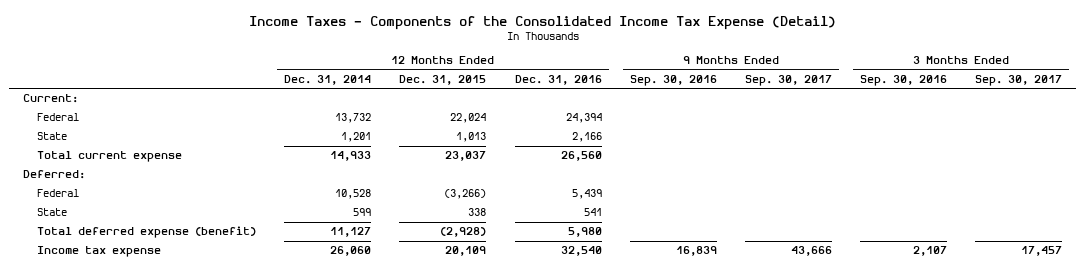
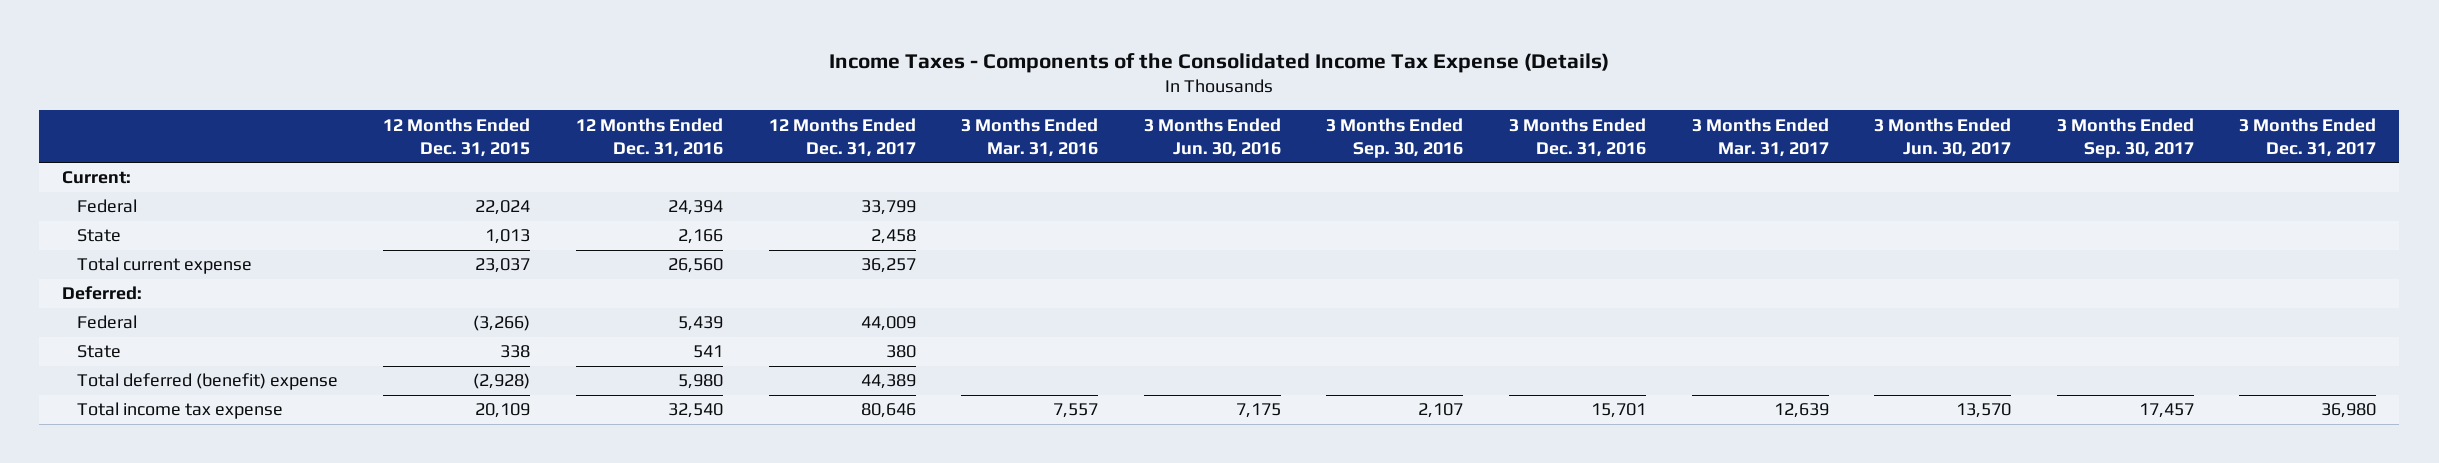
- Income Taxes - Components of the Consolidated Income Tax Expense (Detail)
+ Income Taxes - Components of the Consolidated Income Tax Expense (Details)
- | 12 Months Ended Dec. 31, 2014 | 12 Months Ended Dec. 31, 2015 | 12 Months Ended Dec. 31, 2016 | 9 Months Ended Sep. 30, 2016 | 9 Months Ended Sep. 30, 2017 | 3 Months Ended Sep. 30, 2016 | 3 Months Ended Sep. 30, 2017
+ | 12 Months Ended Dec. 31, 2015 | 12 Months Ended Dec. 31, 2016 | 12 Months Ended Dec. 31, 2017 | 3 Months Ended Mar. 31, 2016 | 3 Months Ended Jun. 30, 2016 | 3 Months Ended Sep. 30, 2016 | 3 Months Ended Dec. 31, 2016 | 3 Months Ended Mar. 31, 2017 | 3 Months Ended Jun. 30, 2017 | 3 Months Ended Sep. 30, 2017 | 3 Months Ended Dec. 31, 2017
- Total deferred expense (benefit) | 11,127 | (2,928) | 5,980 | | | |
- Income tax expense | 26,060 | 20,109 | 32,540 | 16,839 | 43,666 | 2,107 | 17,457
+ Total deferred (benefit) expense | (2,928) | 5,980 | 44,389 | | | | | | | |
+ Total income tax expense | 20,109 | 32,540 | 80,646 | 7,557 | 7,175 | 2,107 | 15,701 | 12,639 | 13,570 | 17,457 | 36,980

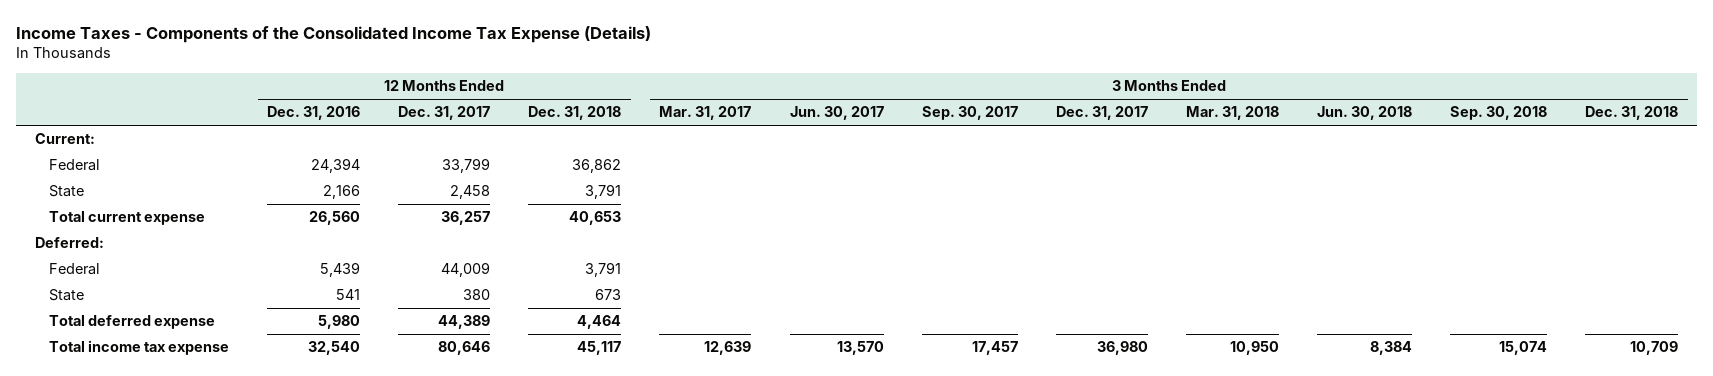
- | 12 Months Ended Dec. 31, 2015 | 12 Months Ended Dec. 31, 2016 | 12 Months Ended Dec. 31, 2017 | 3 Months Ended Mar. 31, 2016 | 3 Months Ended Jun. 30, 2016 | 3 Months Ended Sep. 30, 2016 | 3 Months Ended Dec. 31, 2016 | 3 Months Ended Mar. 31, 2017 | 3 Months Ended Jun. 30, 2017 | 3 Months Ended Sep. 30, 2017 | 3 Months Ended Dec. 31, 2017
+ | 12 Months Ended Dec. 31, 2016 | 12 Months Ended Dec. 31, 2017 | 12 Months Ended Dec. 31, 2018 | 3 Months Ended Mar. 31, 2017 | 3 Months Ended Jun. 30, 2017 | 3 Months Ended Sep. 30, 2017 | 3 Months Ended Dec. 31, 2017 | 3 Months Ended Mar. 31, 2018 | 3 Months Ended Jun. 30, 2018 | 3 Months Ended Sep. 30, 2018 | 3 Months Ended Dec. 31, 2018
- Total deferred (benefit) expense | (2,928) | 5,980 | 44,389 | | | | | | | |
+ Total deferred expense | 5,980 | 44,389 | 4,464 | | | | | | | |

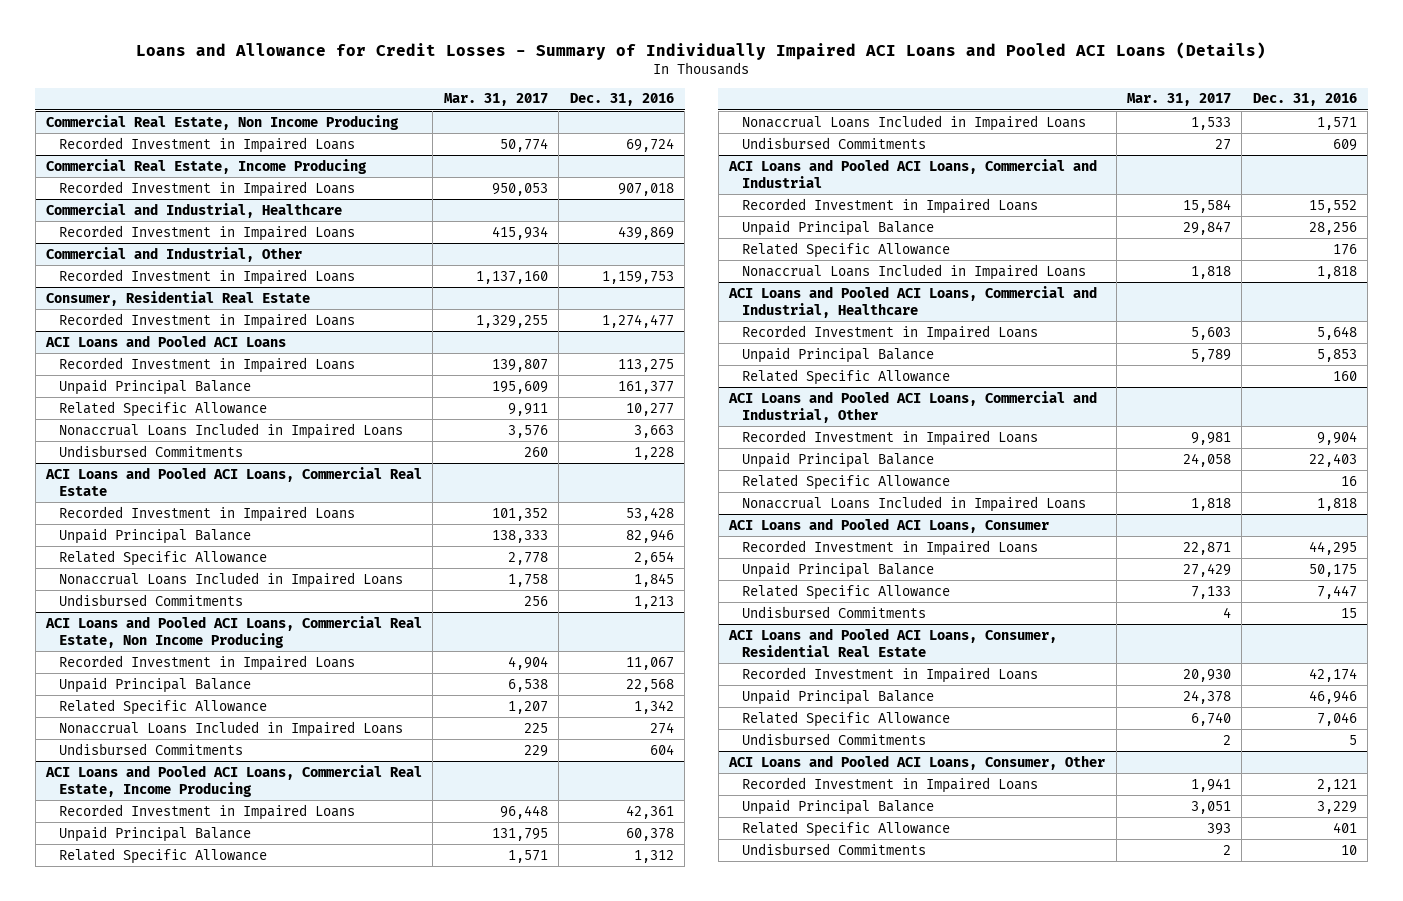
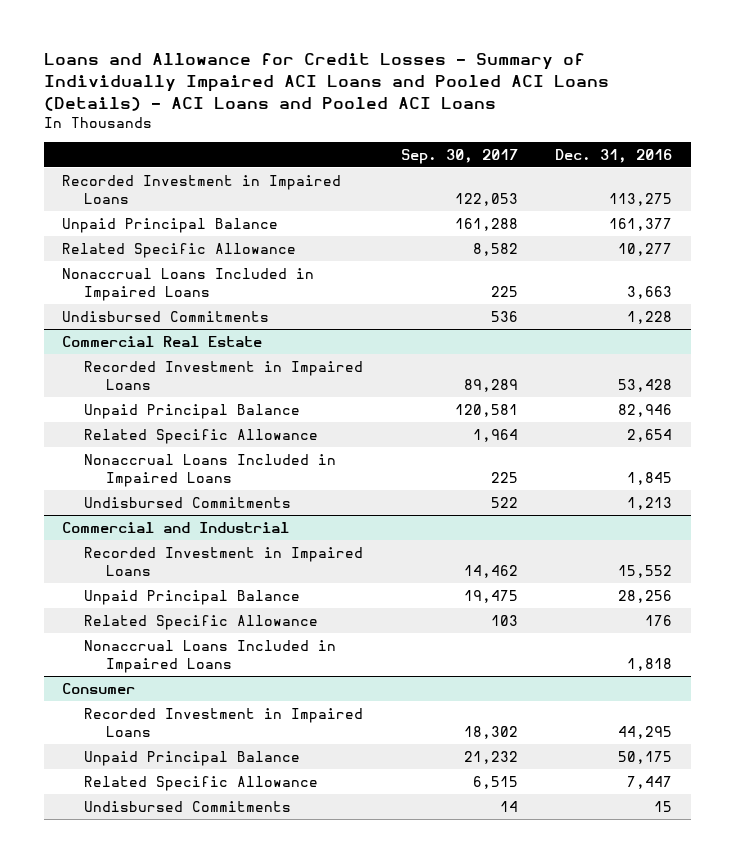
- Loans and Allowance for Credit Losses - Summary of Individually Impaired ACI Loans and Pooled ACI Loans (Details)
+ Loans and Allowance for Credit Losses - Summary of Individually Impaired ACI Loans and Pooled ACI Loans (Details) - ACI Loans and Pooled ACI Loans
- | Mar. 31, 2017 | Dec. 31, 2016
+ | Sep. 30, 2017 | Dec. 31, 2016
- Commercial Real Estate, Non Income Producing
- Recorded Investment in Impaired Loans | 50,774 | 69,724
- Commercial Real Estate, Income Producing
- Recorded Investment in Impaired Loans | 950,053 | 907,018
- Commercial and Industrial, Healthcare
- Recorded Investment in Impaired Loans | 415,934 | 439,869
- Commercial and Industrial, Other
- Recorded Investment in Impaired Loans | 1,137,160 | 1,159,753
- Consumer, Residential Real Estate
- Recorded Investment in Impaired Loans | 1,329,255 | 1,274,477
- ACI Loans and Pooled ACI Loans
- ACI Loans and Pooled ACI Loans, Commercial Real Estate
+ Commercial Real Estate
- ACI Loans and Pooled ACI Loans, Commercial Real Estate, Non Income Producing
- Recorded Investment in Impaired Loans | 4,904 | 11,067
- Unpaid Principal Balance | 6,538 | 22,568
- Related Specific Allowance | 1,207 | 1,342
- Nonaccrual Loans Included in Impaired Loans | 225 | 274
- Undisbursed Commitments | 229 | 604
- ACI Loans and Pooled ACI Loans, Commercial Real Estate, Income Producing
- Recorded Investment in Impaired Loans | 96,448 | 42,361
- Unpaid Principal Balance | 131,795 | 60,378
- Related Specific Allowance | 1,571 | 1,312
- Nonaccrual Loans Included in Impaired Loans | 1,533 | 1,571
- Undisbursed Commitments | 27 | 609
- ACI Loans and Pooled ACI Loans, Commercial and Industrial
+ Commercial and Industrial
- ACI Loans and Pooled ACI Loans, Commercial and Industrial, Healthcare
- Recorded Investment in Impaired Loans | 5,603 | 5,648
- Unpaid Principal Balance | 5,789 | 5,853
- Related Specific Allowance | | 160
- ACI Loans and Pooled ACI Loans, Commercial and Industrial, Other
- Recorded Investment in Impaired Loans | 9,981 | 9,904
- Unpaid Principal Balance | 24,058 | 22,403
- Related Specific Allowance | | 16
- Nonaccrual Loans Included in Impaired Loans | 1,818 | 1,818
- ACI Loans and Pooled ACI Loans, Consumer
+ Consumer
- ACI Loans and Pooled ACI Loans, Consumer, Residential Real Estate
- Recorded Investment in Impaired Loans | 20,930 | 42,174
- Unpaid Principal Balance | 24,378 | 46,946
- Related Specific Allowance | 6,740 | 7,046
- Undisbursed Commitments | 2 | 5
- ACI Loans and Pooled ACI Loans, Consumer, Other
- Recorded Investment in Impaired Loans | 1,941 | 2,121
- Unpaid Principal Balance | 3,051 | 3,229
- Related Specific Allowance | 393 | 401
- Undisbursed Commitments | 2 | 10

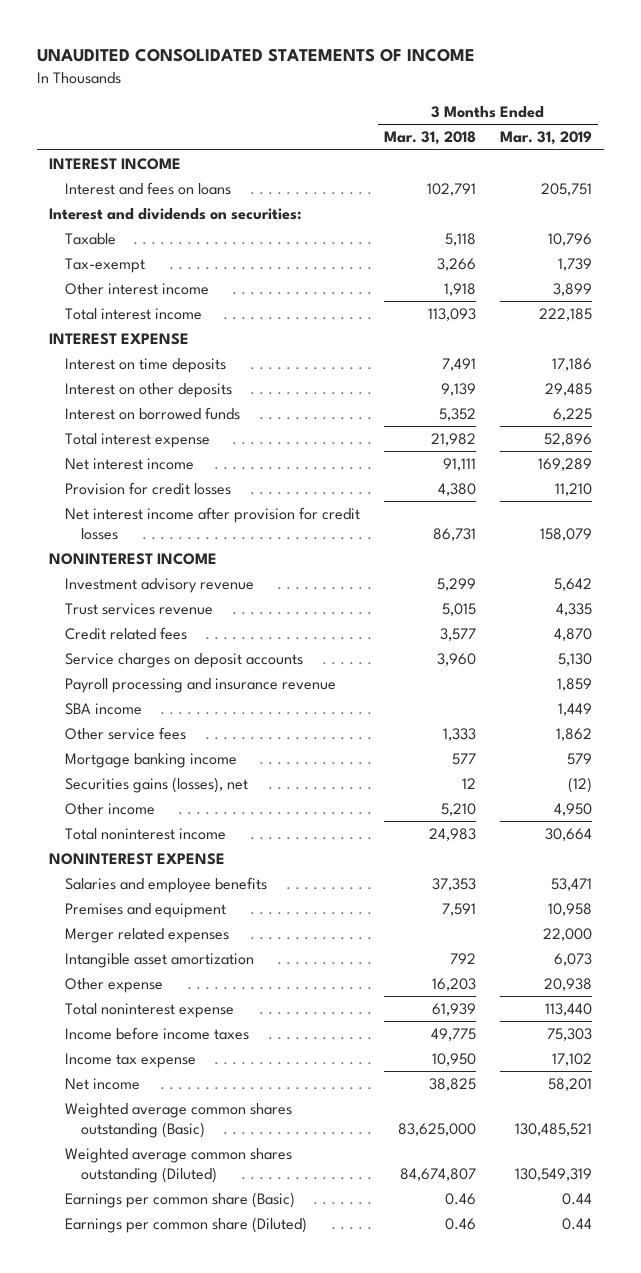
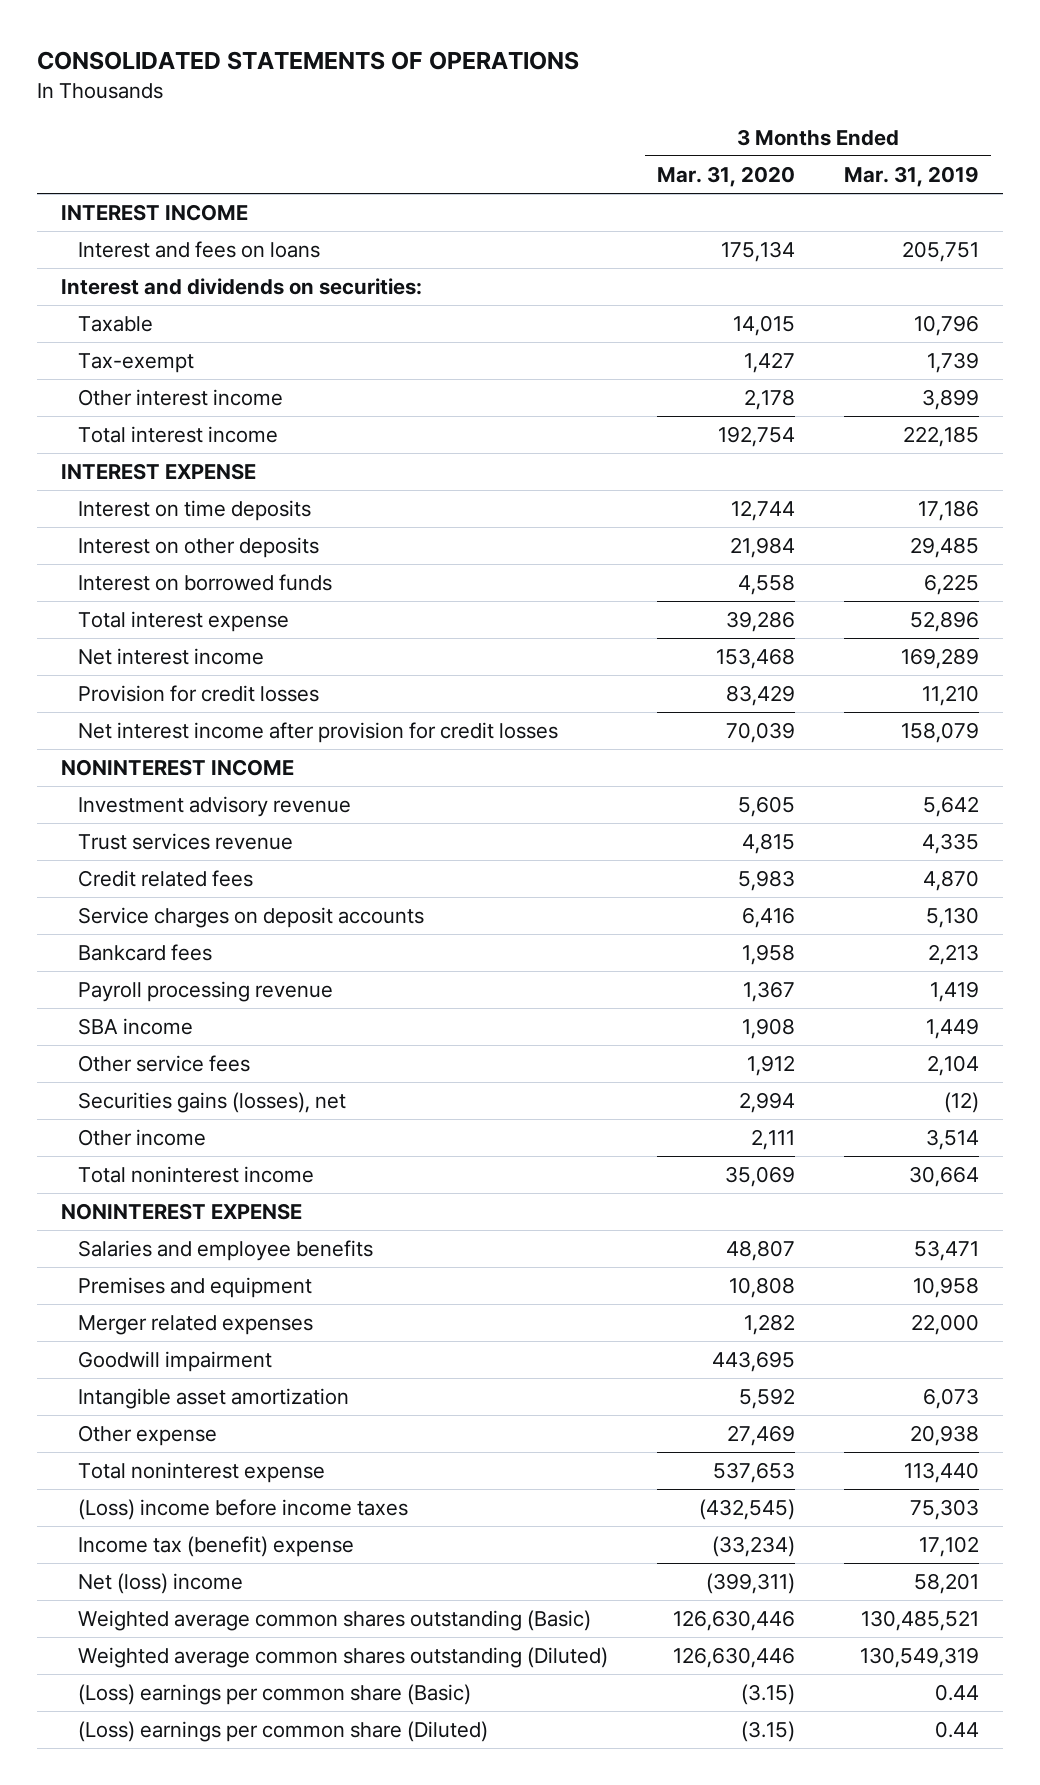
- UNAUDITED CONSOLIDATED STATEMENTS OF INCOME
+ CONSOLIDATED STATEMENTS OF OPERATIONS
- | 3 Months Ended Mar. 31, 2018 | 3 Months Ended Mar. 31, 2019
+ | 3 Months Ended Mar. 31, 2020 | 3 Months Ended Mar. 31, 2019
- Payroll processing and insurance revenue | | 1,859
+ Bankcard fees | 1,958 | 2,213
+ Payroll processing revenue | 1,367 | 1,419
- Other service fees | 1,333 | 1,862
- Mortgage banking income | 577 | 579
+ Other service fees | 1,912 | 2,104
- Other income | 5,210 | 4,950
+ Other income | 2,111 | 3,514
+ Goodwill impairment | 443,695 |
- Income before income taxes | 49,775 | 75,303
- Income tax expense | 10,950 | 17,102
- Net income | 38,825 | 58,201
+ (Loss) income before income taxes | (432,545) | 75,303
+ Income tax (benefit) expense | (33,234) | 17,102
+ Net (loss) income | (399,311) | 58,201
- Earnings per common share (Basic) | 0.46 | 0.44
- Earnings per common share (Diluted) | 0.46 | 0.44
+ (Loss) earnings per common share (Basic) | (3.15) | 0.44
+ (Loss) earnings per common share (Diluted) | (3.15) | 0.44

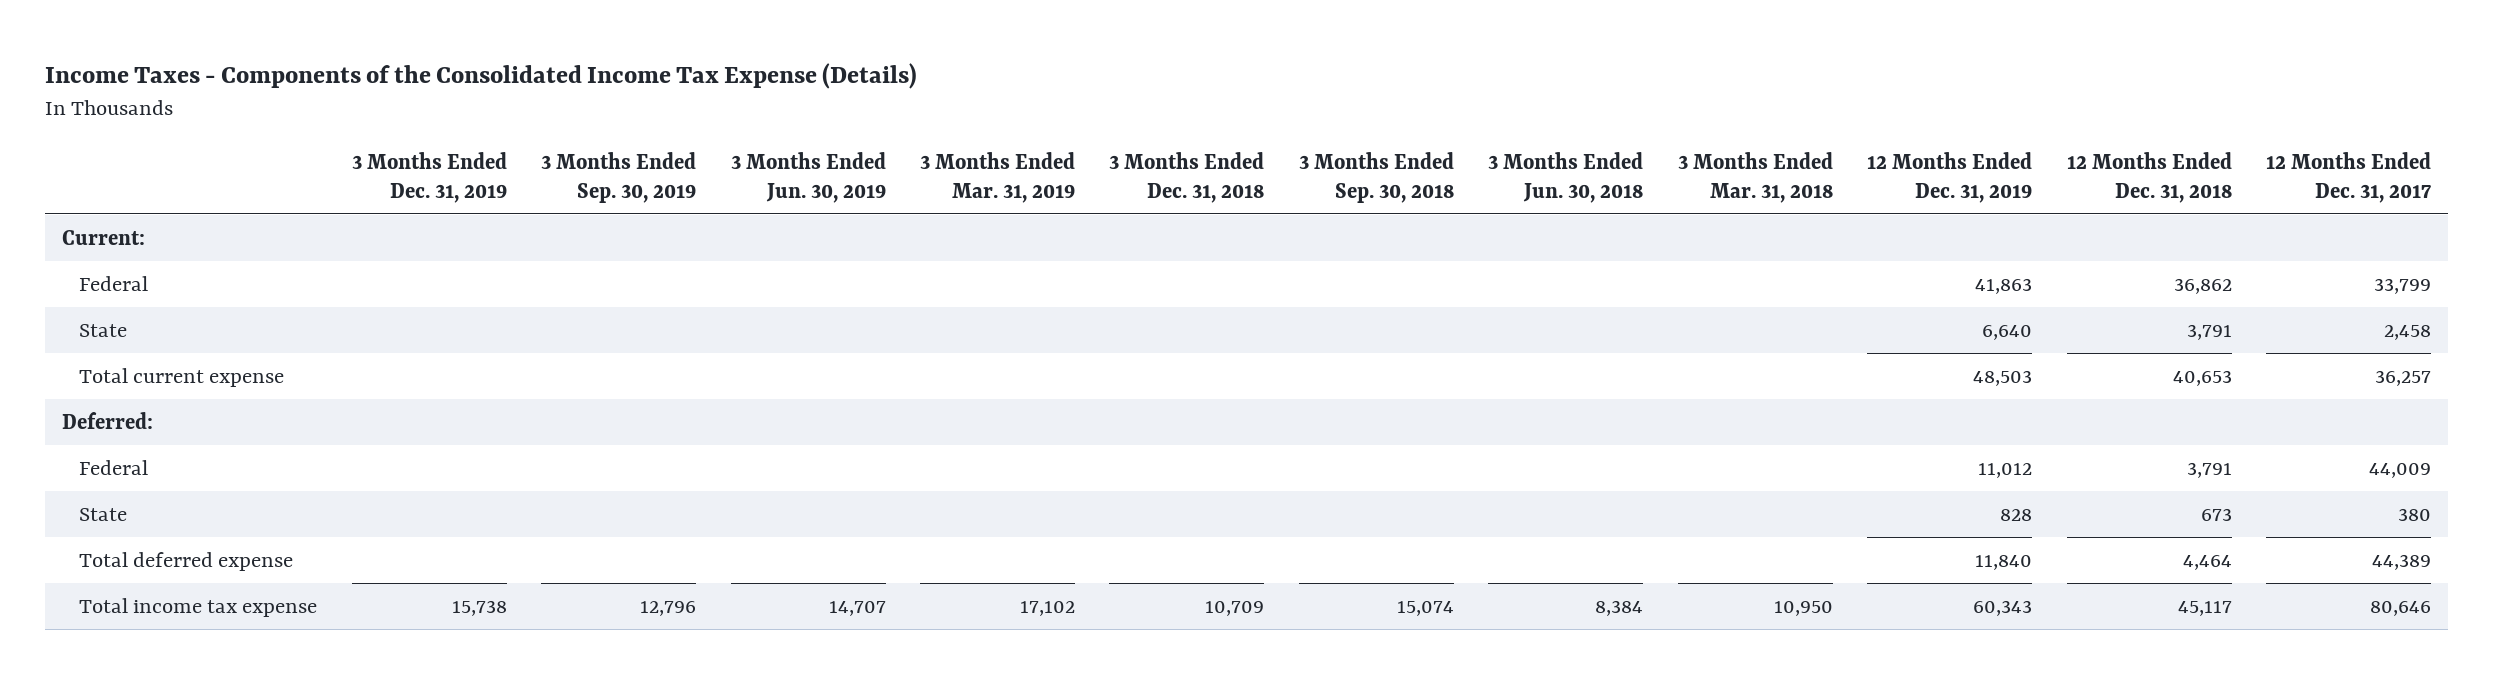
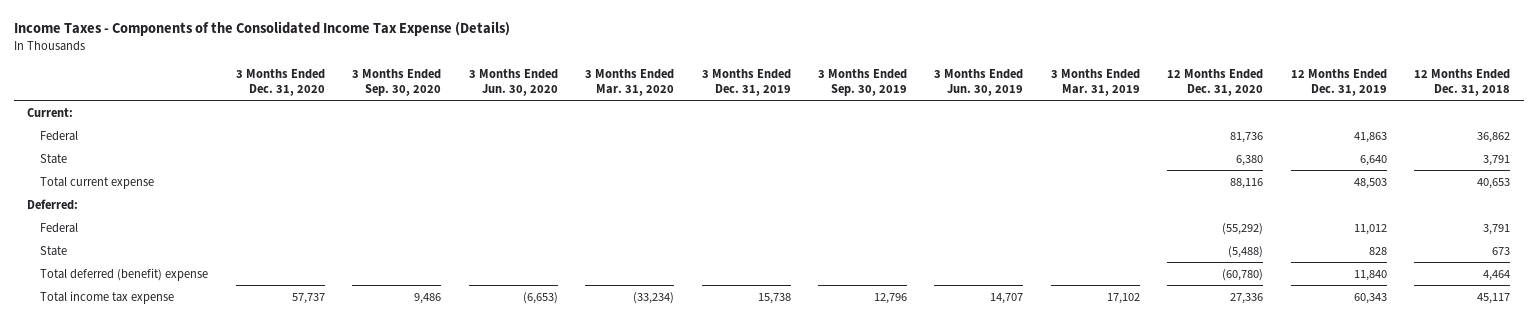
- | 3 Months Ended Dec. 31, 2019 | 3 Months Ended Sep. 30, 2019 | 3 Months Ended Jun. 30, 2019 | 3 Months Ended Mar. 31, 2019 | 3 Months Ended Dec. 31, 2018 | 3 Months Ended Sep. 30, 2018 | 3 Months Ended Jun. 30, 2018 | 3 Months Ended Mar. 31, 2018 | 12 Months Ended Dec. 31, 2019 | 12 Months Ended Dec. 31, 2018 | 12 Months Ended Dec. 31, 2017
+ | 3 Months Ended Dec. 31, 2020 | 3 Months Ended Sep. 30, 2020 | 3 Months Ended Jun. 30, 2020 | 3 Months Ended Mar. 31, 2020 | 3 Months Ended Dec. 31, 2019 | 3 Months Ended Sep. 30, 2019 | 3 Months Ended Jun. 30, 2019 | 3 Months Ended Mar. 31, 2019 | 12 Months Ended Dec. 31, 2020 | 12 Months Ended Dec. 31, 2019 | 12 Months Ended Dec. 31, 2018
- Total deferred expense | | | | | | | | | 11,840 | 4,464 | 44,389
+ Total deferred (benefit) expense | | | | | | | | | (60,780) | 11,840 | 4,464

